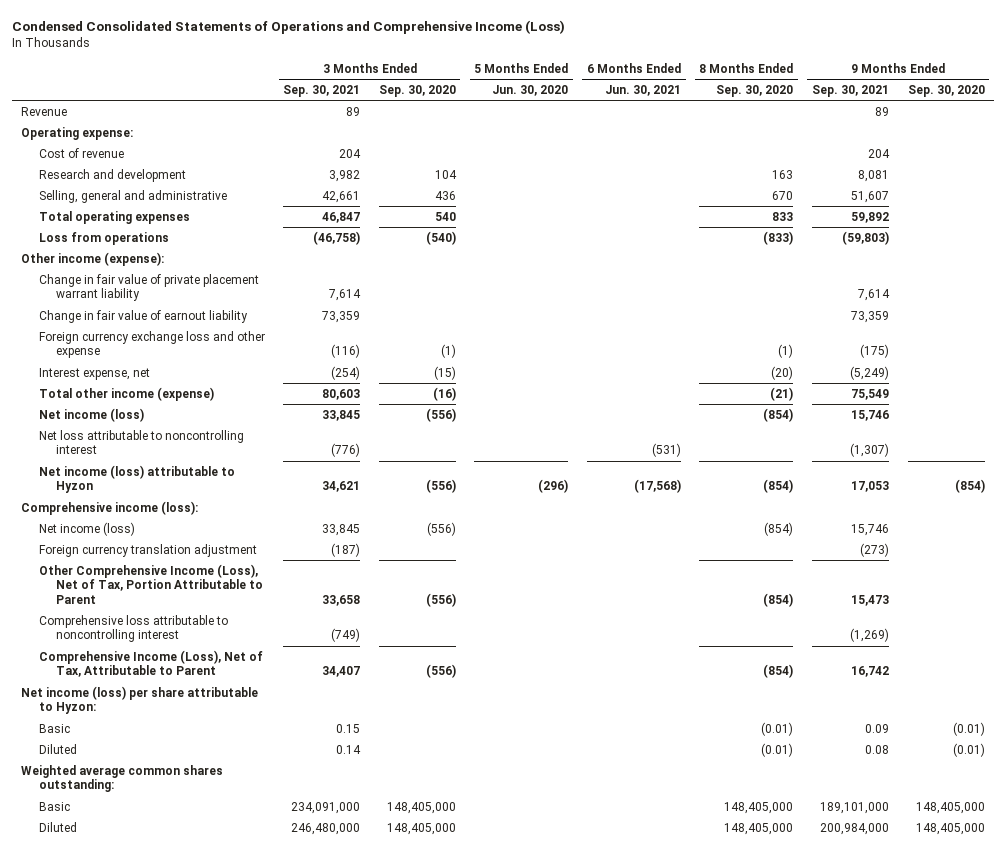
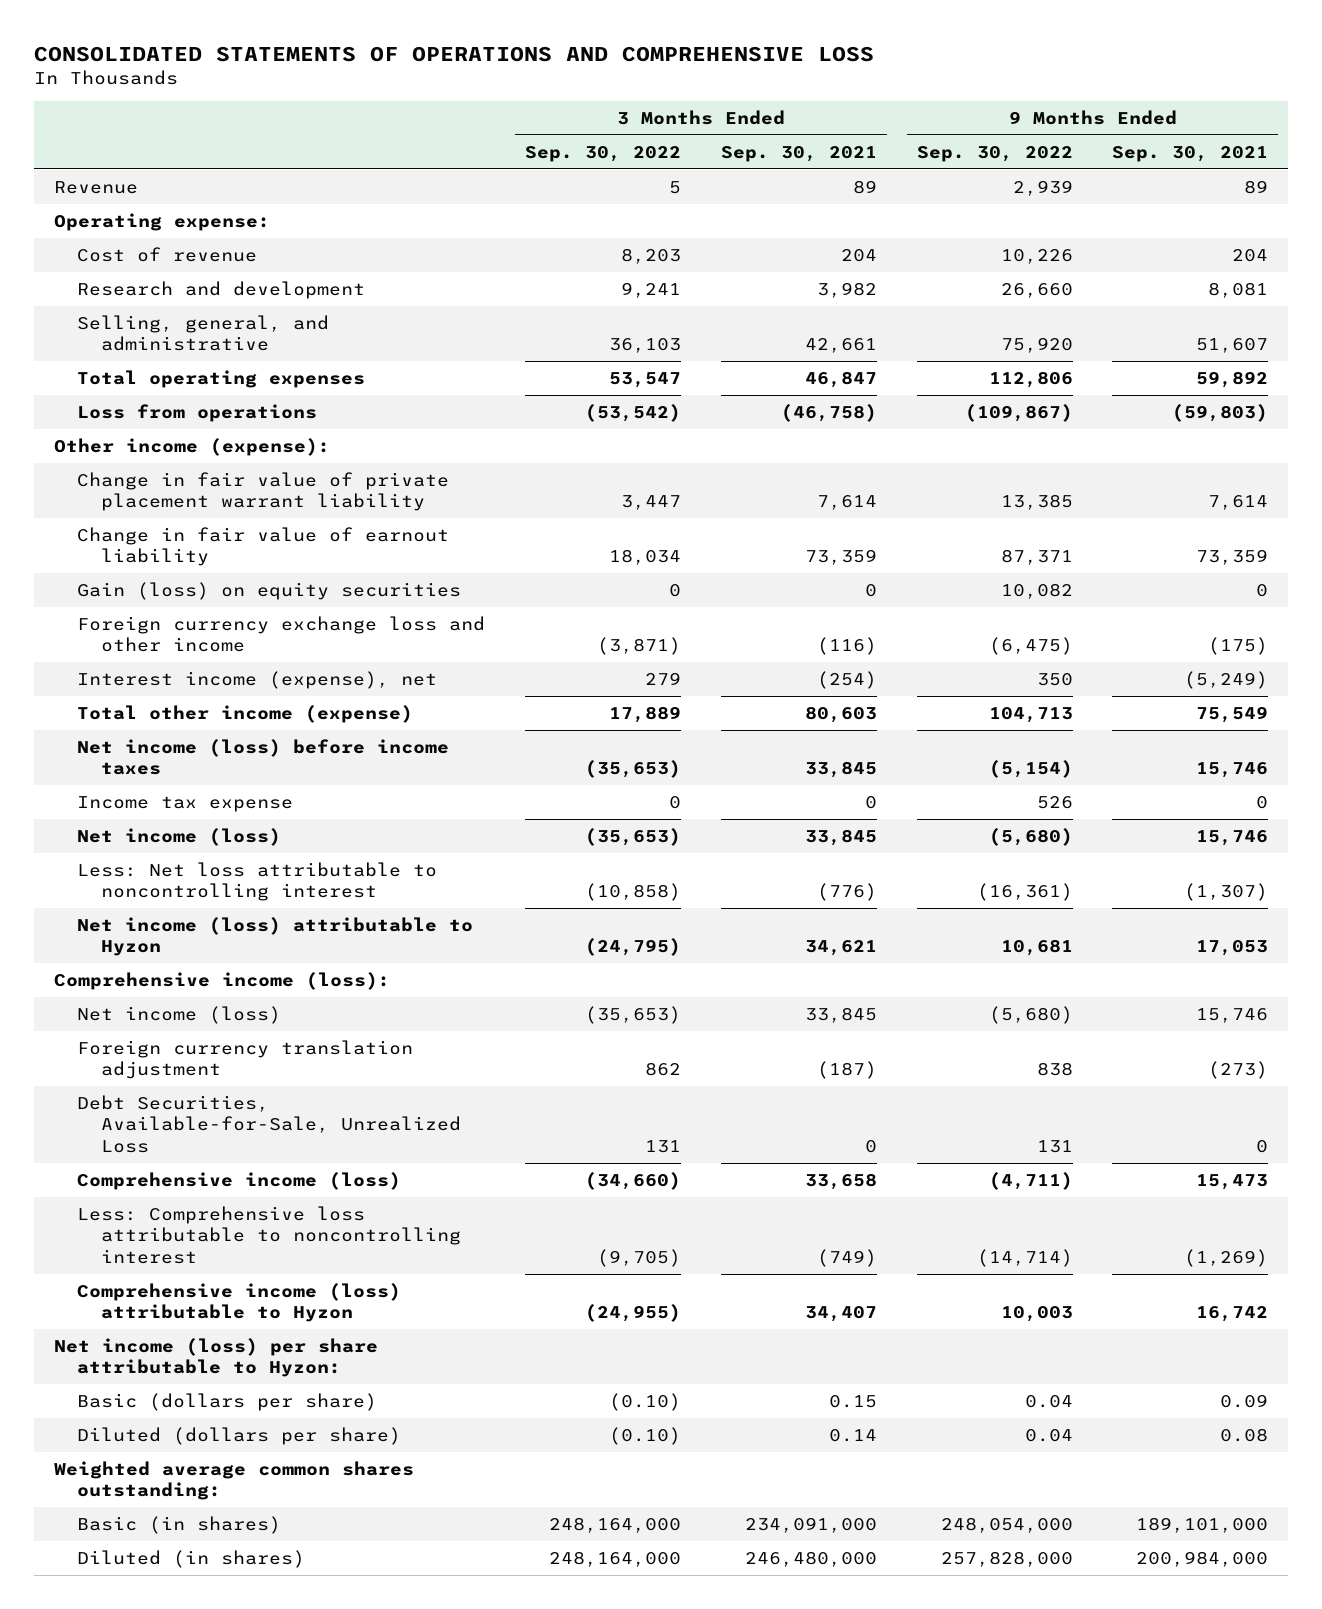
- Condensed Consolidated Statements of Operations and Comprehensive Income (Loss)
+ CONSOLIDATED STATEMENTS OF OPERATIONS AND COMPREHENSIVE LOSS
- | 3 Months Ended Sep. 30, 2021 | 3 Months Ended Sep. 30, 2020 | 5 Months Ended Jun. 30, 2020 | 6 Months Ended Jun. 30, 2021 | 8 Months Ended Sep. 30, 2020 | 9 Months Ended Sep. 30, 2021 | 9 Months Ended Sep. 30, 2020
+ | 3 Months Ended Sep. 30, 2022 | 3 Months Ended Sep. 30, 2021 | 9 Months Ended Sep. 30, 2022 | 9 Months Ended Sep. 30, 2021
- Selling, general and administrative | 42,661 | 436 | | | 670 | 51,607 |
+ Selling, general, and administrative | 36,103 | 42,661 | 75,920 | 51,607
- Foreign currency exchange loss and other expense | (116) | (1) | | | (1) | (175) |
- Interest expense, net | (254) | (15) | | | (20) | (5,249) |
+ Gain (loss) on equity securities | 0 | 0 | 10,082 | 0
+ Foreign currency exchange loss and other income | (3,871) | (116) | (6,475) | (175)
+ Interest income (expense), net | 279 | (254) | 350 | (5,249)
+ Net income (loss) before income taxes | (35,653) | 33,845 | (5,154) | 15,746
+ Income tax expense | 0 | 0 | 526 | 0
- Net loss attributable to noncontrolling interest | (776) | | | (531) | | (1,307) |
+ Less: Net loss attributable to noncontrolling interest | (10,858) | (776) | (16,361) | (1,307)
- Other Comprehensive Income (Loss), Net of Tax, Portion Attributable to Parent | 33,658 | (556) | | | (854) | 15,473 |
- Comprehensive loss attributable to noncontrolling interest | (749) | | | | | (1,269) |
- Comprehensive Income (Loss), Net of Tax, Attributable to Parent | 34,407 | (556) | | | (854) | 16,742 |
+ Debt Securities, Available-for-Sale, Unrealized Loss | 131 | 0 | 131 | 0
+ Comprehensive income (loss) | (34,660) | 33,658 | (4,711) | 15,473
+ Less: Comprehensive loss attributable to noncontrolling interest | (9,705) | (749) | (14,714) | (1,269)
+ Comprehensive income (loss) attributable to Hyzon | (24,955) | 34,407 | 10,003 | 16,742
- Basic | 0.15 | | | | (0.01) | 0.09 | (0.01)
- Diluted | 0.14 | | | | (0.01) | 0.08 | (0.01)
+ Basic (dollars per share) | (0.10) | 0.15 | 0.04 | 0.09
+ Diluted (dollars per share) | (0.10) | 0.14 | 0.04 | 0.08
- Basic | 234,091,000 | 148,405,000 | | | 148,405,000 | 189,101,000 | 148,405,000
- Diluted | 246,480,000 | 148,405,000 | | | 148,405,000 | 200,984,000 | 148,405,000
+ Basic (in shares) | 248,164,000 | 234,091,000 | 248,054,000 | 189,101,000
+ Diluted (in shares) | 248,164,000 | 246,480,000 | 257,828,000 | 200,984,000

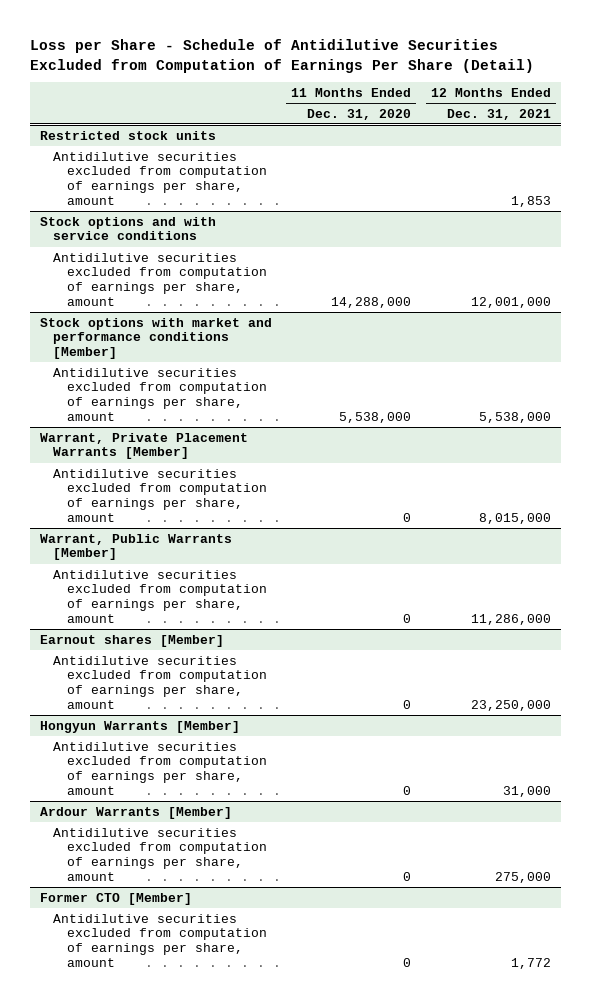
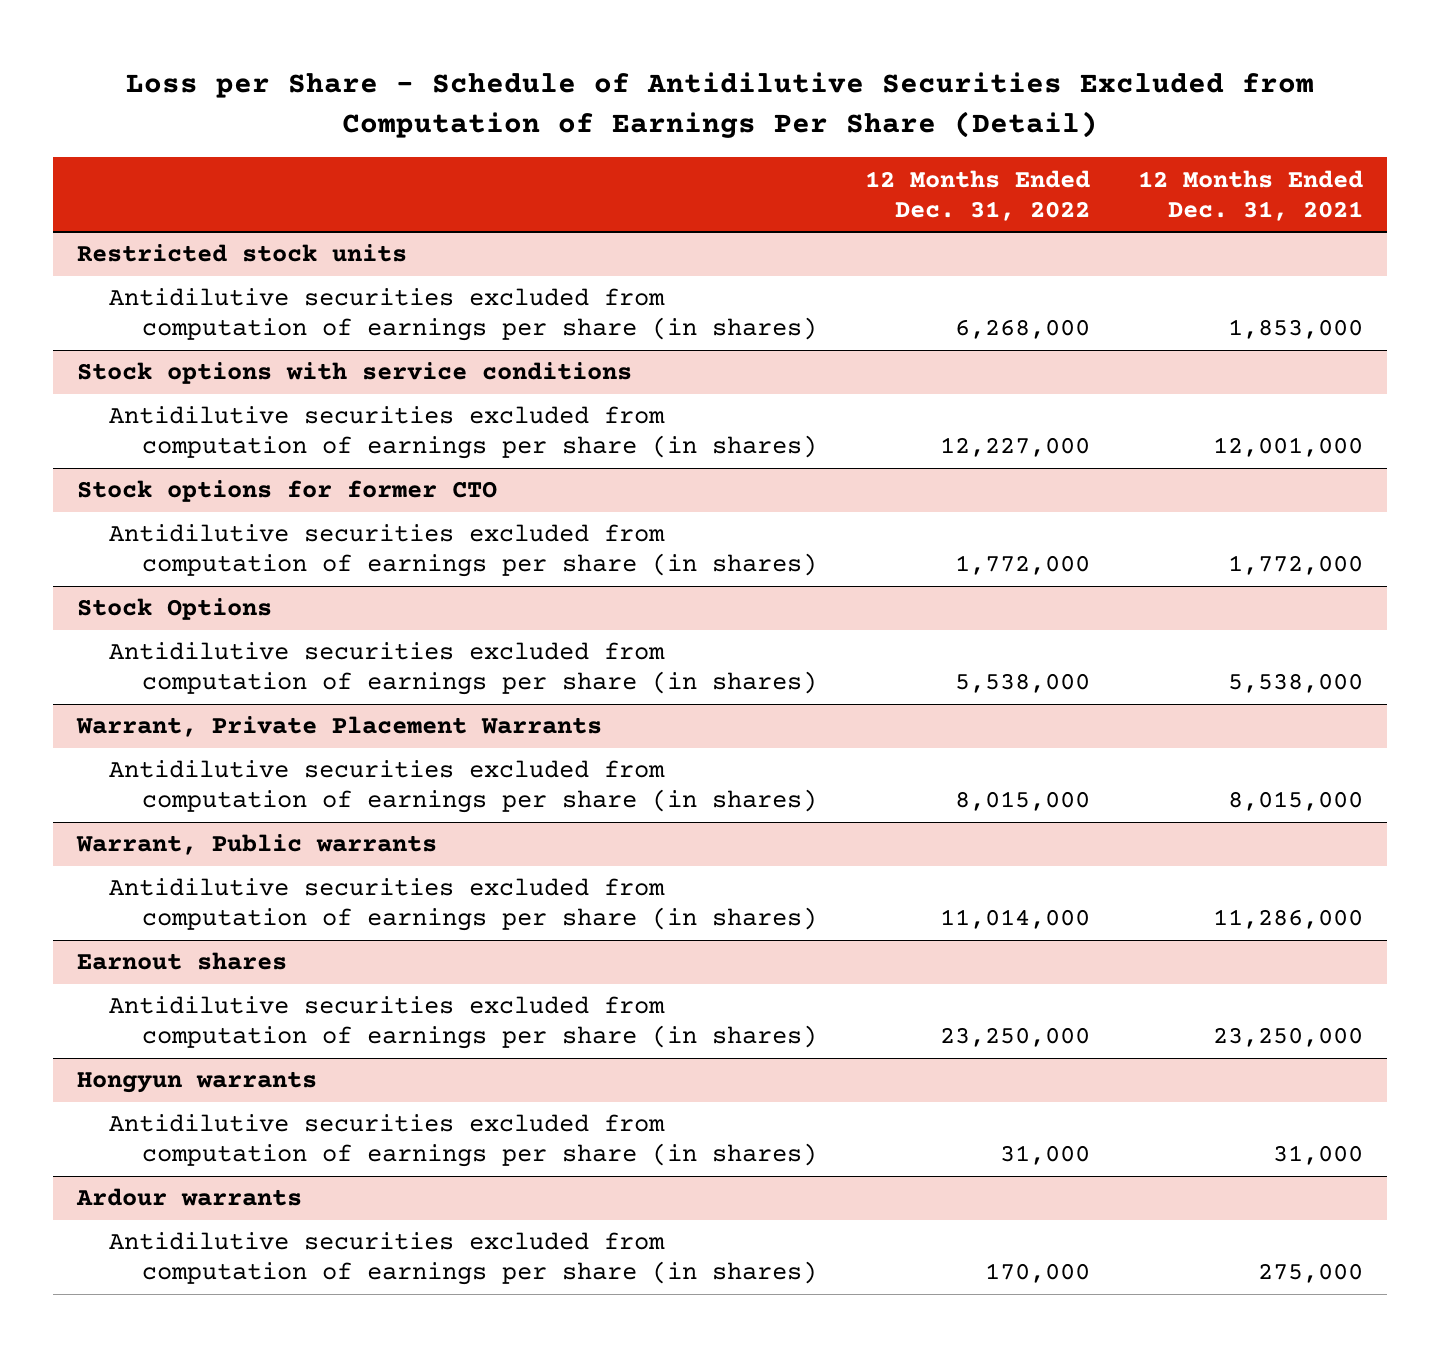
- | 11 Months Ended Dec. 31, 2020 | 12 Months Ended Dec. 31, 2021
+ | 12 Months Ended Dec. 31, 2022 | 12 Months Ended Dec. 31, 2021
@ Restricted stock units
- Antidilutive securities excluded from computation of earnings per share, amount | | 1,853
- Stock options and with service conditions
- Antidilutive securities excluded from computation of earnings per share, amount | 14,288,000 | 12,001,000
- Stock options with market and performance conditions [Member]
- Antidilutive securities excluded from computation of earnings per share, amount | 5,538,000 | 5,538,000
- Warrant, Private Placement Warrants [Member]
- Antidilutive securities excluded from computation of earnings per share, amount | 0 | 8,015,000
- Warrant, Public Warrants [Member]
- Antidilutive securities excluded from computation of earnings per share, amount | 0 | 11,286,000
- Earnout shares [Member]
- Antidilutive securities excluded from computation of earnings per share, amount | 0 | 23,250,000
- Hongyun Warrants [Member]
- Antidilutive securities excluded from computation of earnings per share, amount | 0 | 31,000
- Ardour Warrants [Member]
- Antidilutive securities excluded from computation of earnings per share, amount | 0 | 275,000
- Former CTO [Member]
- Antidilutive securities excluded from computation of earnings per share, amount | 0 | 1,772
@ Restricted stock units
+ Antidilutive securities excluded from computation of earnings per share (in shares) | 6,268,000 | 1,853,000
+ Stock options with service conditions
+ Antidilutive securities excluded from computation of earnings per share (in shares) | 12,227,000 | 12,001,000
+ Stock options for former CTO
+ Antidilutive securities excluded from computation of earnings per share (in shares) | 1,772,000 | 1,772,000
+ Stock Options
+ Antidilutive securities excluded from computation of earnings per share (in shares) | 5,538,000 | 5,538,000
+ Warrant, Private Placement Warrants
+ Antidilutive securities excluded from computation of earnings per share (in shares) | 8,015,000 | 8,015,000
+ Warrant, Public warrants
+ Antidilutive securities excluded from computation of earnings per share (in shares) | 11,014,000 | 11,286,000
+ Earnout shares
+ Antidilutive securities excluded from computation of earnings per share (in shares) | 23,250,000 | 23,250,000
+ Hongyun warrants
+ Antidilutive securities excluded from computation of earnings per share (in shares) | 31,000 | 31,000
+ Ardour warrants
+ Antidilutive securities excluded from computation of earnings per share (in shares) | 170,000 | 275,000

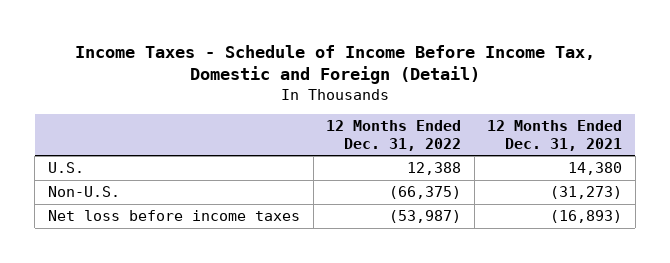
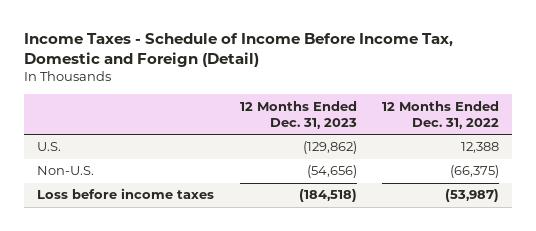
- | 12 Months Ended Dec. 31, 2022 | 12 Months Ended Dec. 31, 2021
+ | 12 Months Ended Dec. 31, 2023 | 12 Months Ended Dec. 31, 2022
- Net loss before income taxes | (53,987) | (16,893)
+ Loss before income taxes | (184,518) | (53,987)

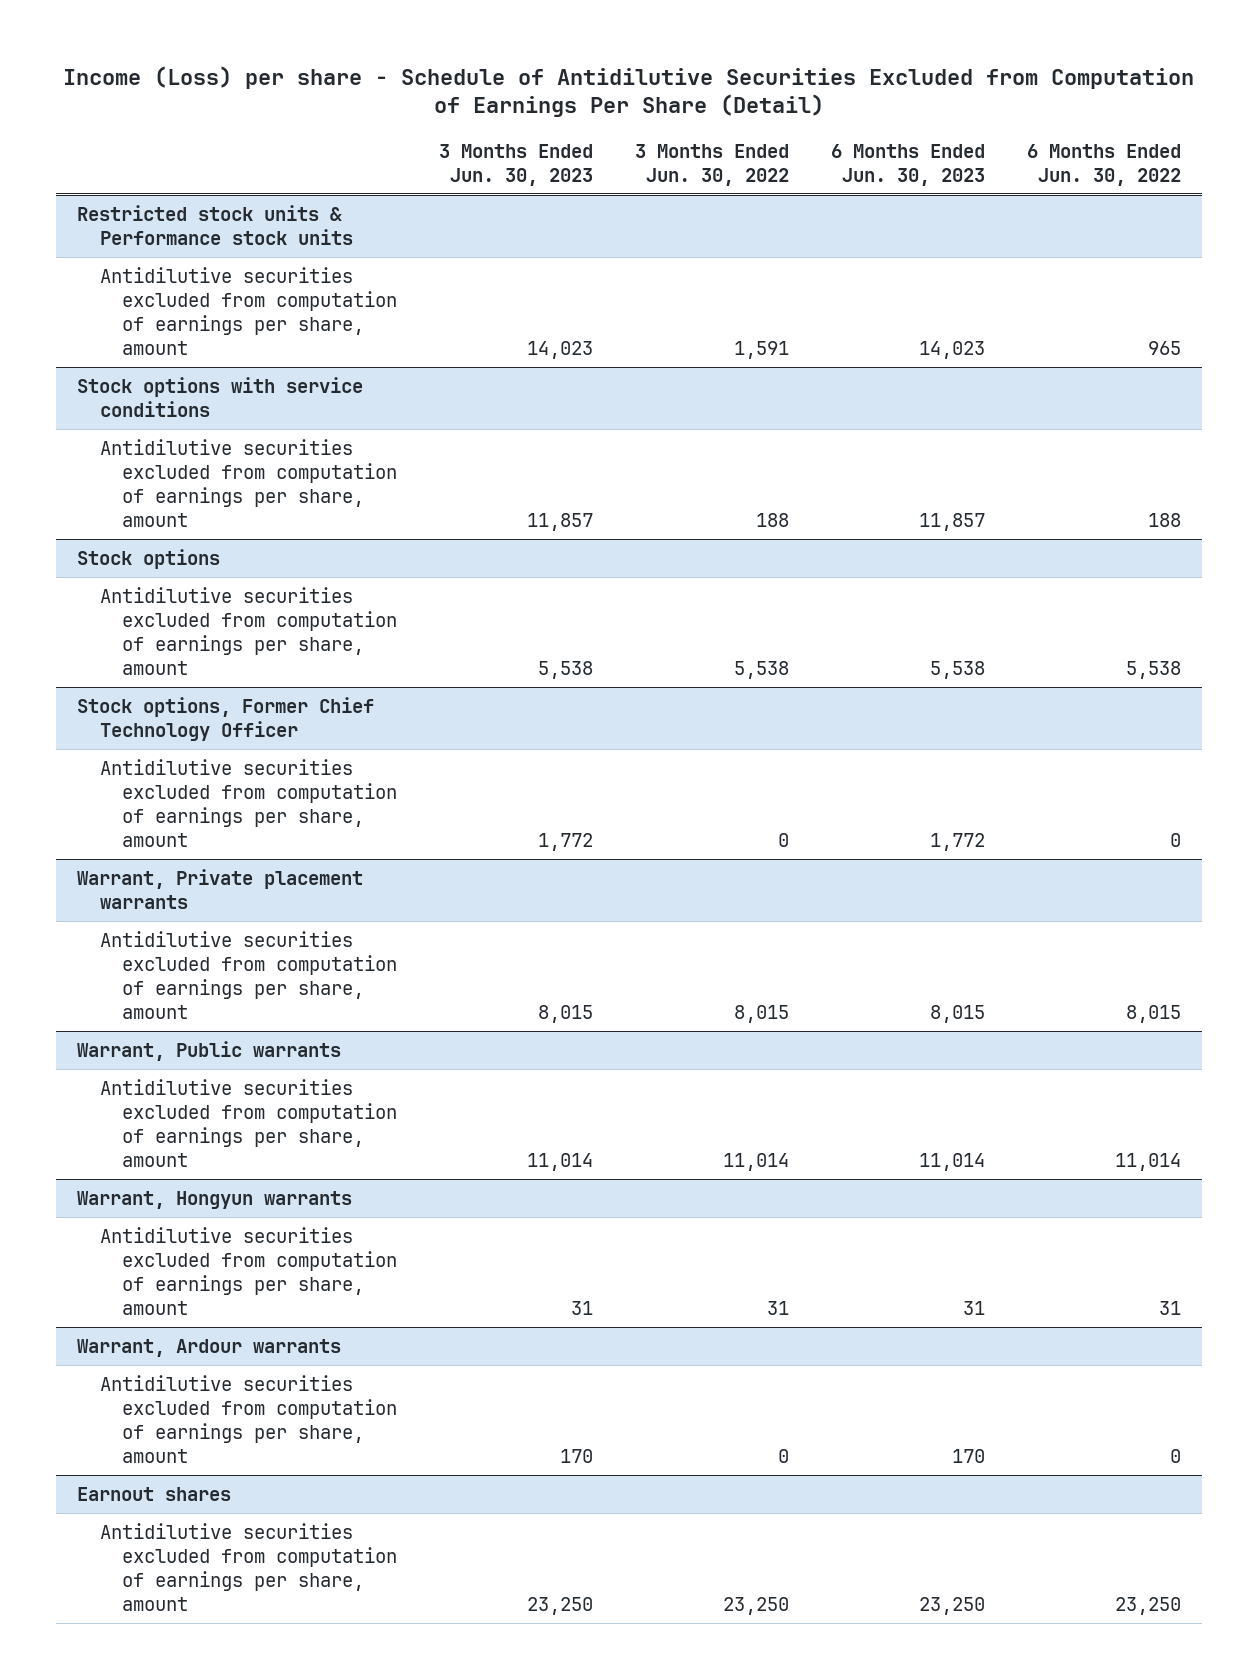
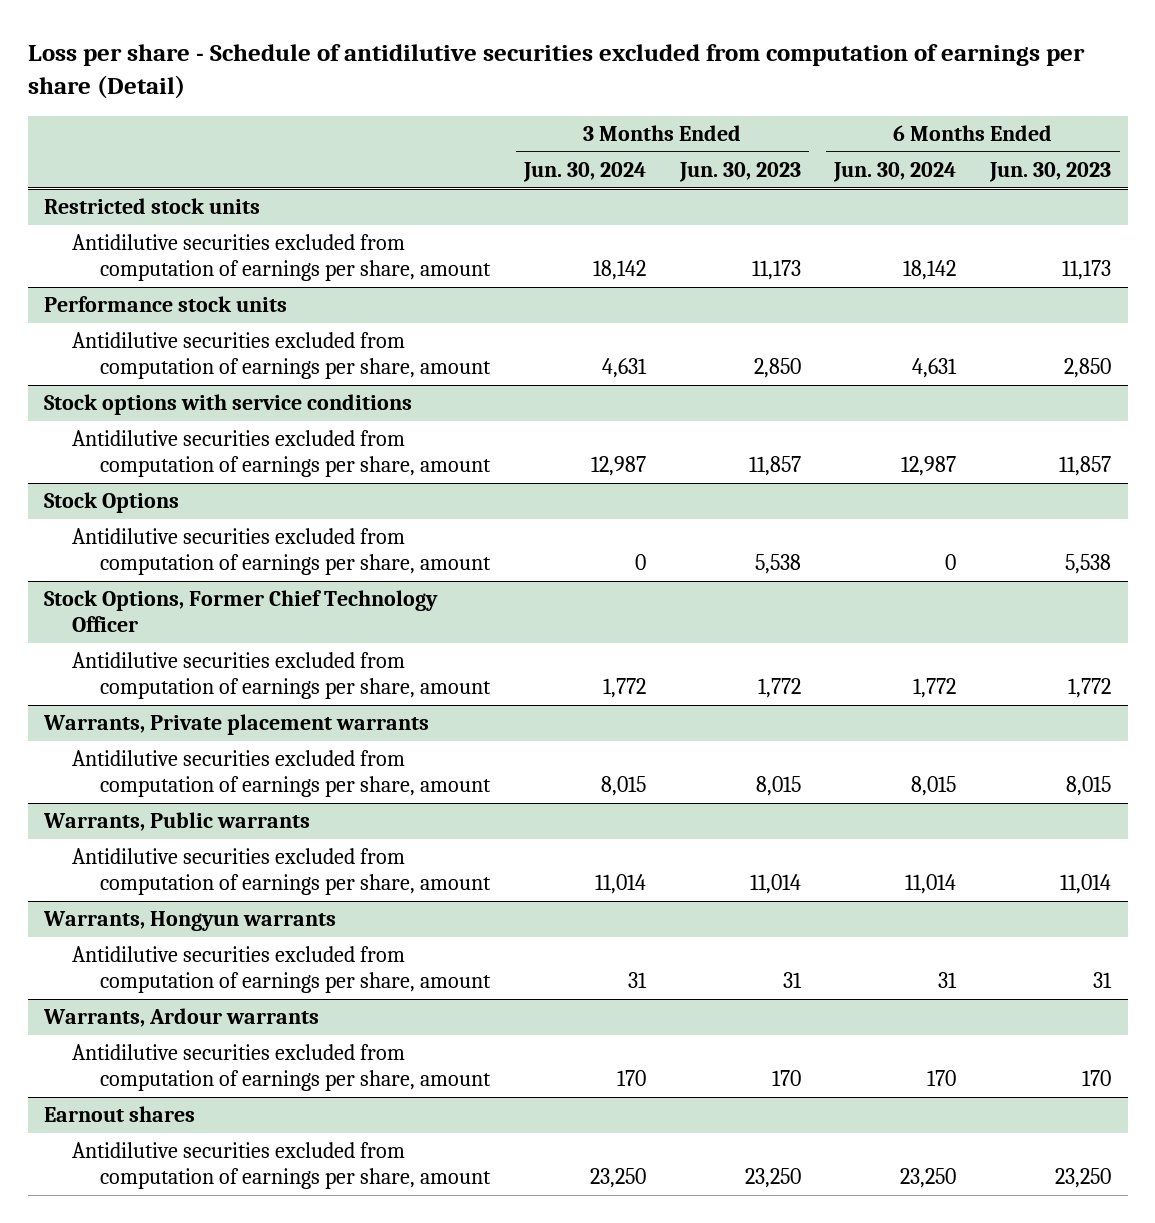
- Income (Loss) per share - Schedule of Antidilutive Securities Excluded from Computation of Earnings Per Share (Detail)
+ Loss per share - Schedule of antidilutive securities excluded from computation of earnings per share (Detail)
- | 3 Months Ended Jun. 30, 2023 | 3 Months Ended Jun. 30, 2022 | 6 Months Ended Jun. 30, 2023 | 6 Months Ended Jun. 30, 2022
+ | 3 Months Ended Jun. 30, 2024 | 3 Months Ended Jun. 30, 2023 | 6 Months Ended Jun. 30, 2024 | 6 Months Ended Jun. 30, 2023
- Restricted stock units & Performance stock units
- Antidilutive securities excluded from computation of earnings per share, amount | 14,023 | 1,591 | 14,023 | 965
+ Restricted stock units
+ Antidilutive securities excluded from computation of earnings per share, amount | 18,142 | 11,173 | 18,142 | 11,173
+ Performance stock units
+ Antidilutive securities excluded from computation of earnings per share, amount | 4,631 | 2,850 | 4,631 | 2,850
- Stock options
+ Stock Options
- Stock options, Former Chief Technology Officer
+ Stock Options, Former Chief Technology Officer
- Warrant, Private placement warrants
+ Warrants, Private placement warrants
- Warrant, Public warrants
+ Warrants, Public warrants
- Warrant, Hongyun warrants
+ Warrants, Hongyun warrants
- Warrant, Ardour warrants
+ Warrants, Ardour warrants

